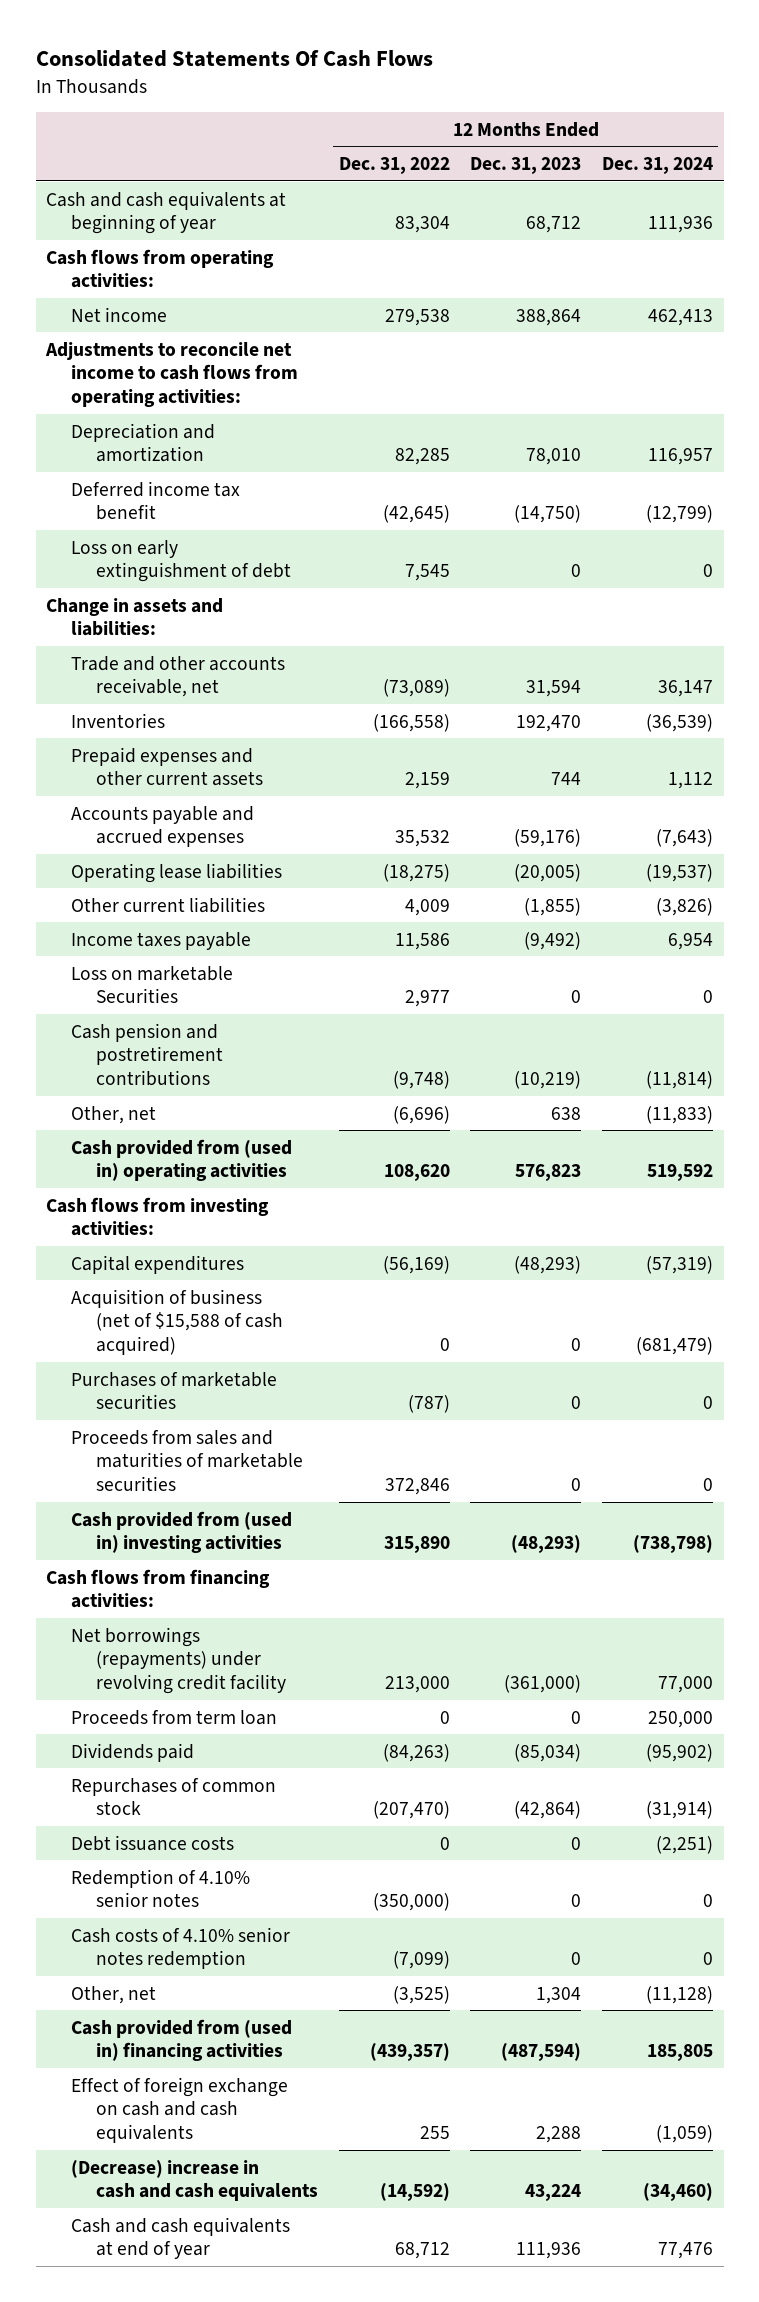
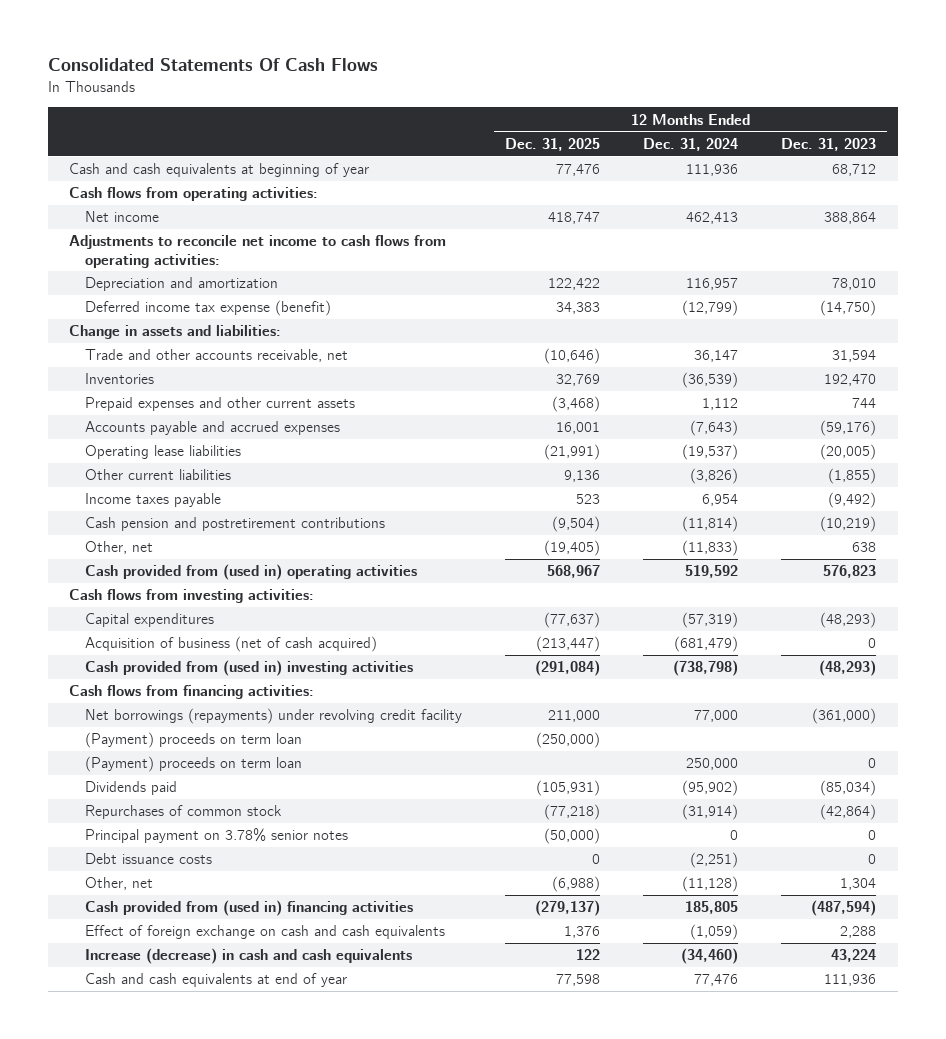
- | 12 Months Ended Dec. 31, 2022 | 12 Months Ended Dec. 31, 2023 | 12 Months Ended Dec. 31, 2024
+ | 12 Months Ended Dec. 31, 2025 | 12 Months Ended Dec. 31, 2024 | 12 Months Ended Dec. 31, 2023
- Deferred income tax benefit | (42,645) | (14,750) | (12,799)
- Loss on early extinguishment of debt | 7,545 | 0 | 0
+ Deferred income tax expense (benefit) | 34,383 | (12,799) | (14,750)
- Loss on marketable Securities | 2,977 | 0 | 0
- Acquisition of business (net of $15,588 of cash acquired) | 0 | 0 | (681,479)
- Purchases of marketable securities | (787) | 0 | 0
- Proceeds from sales and maturities of marketable securities | 372,846 | 0 | 0
+ Acquisition of business (net of cash acquired) | (213,447) | (681,479) | 0
- Proceeds from term loan | 0 | 0 | 250,000
+ (Payment) proceeds on term loan | (250,000) | |
+ (Payment) proceeds on term loan | | 250,000 | 0
+ Principal payment on 3.78% senior notes | (50,000) | 0 | 0
- Redemption of 4.10% senior notes | (350,000) | 0 | 0
- Cash costs of 4.10% senior notes redemption | (7,099) | 0 | 0
- (Decrease) increase in cash and cash equivalents | (14,592) | 43,224 | (34,460)
+ Increase (decrease) in cash and cash equivalents | 122 | (34,460) | 43,224

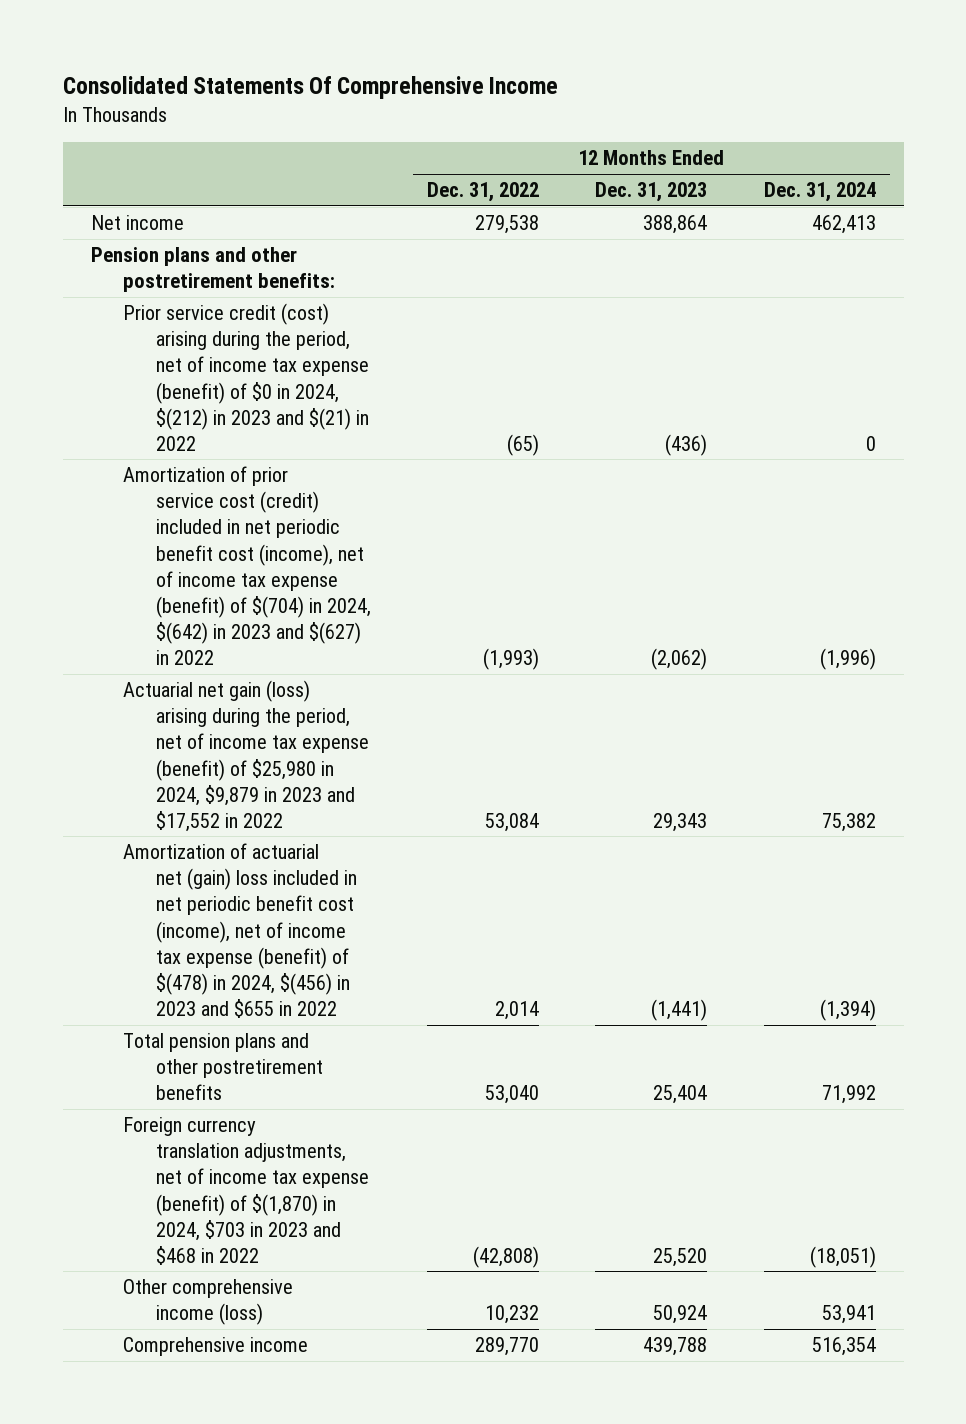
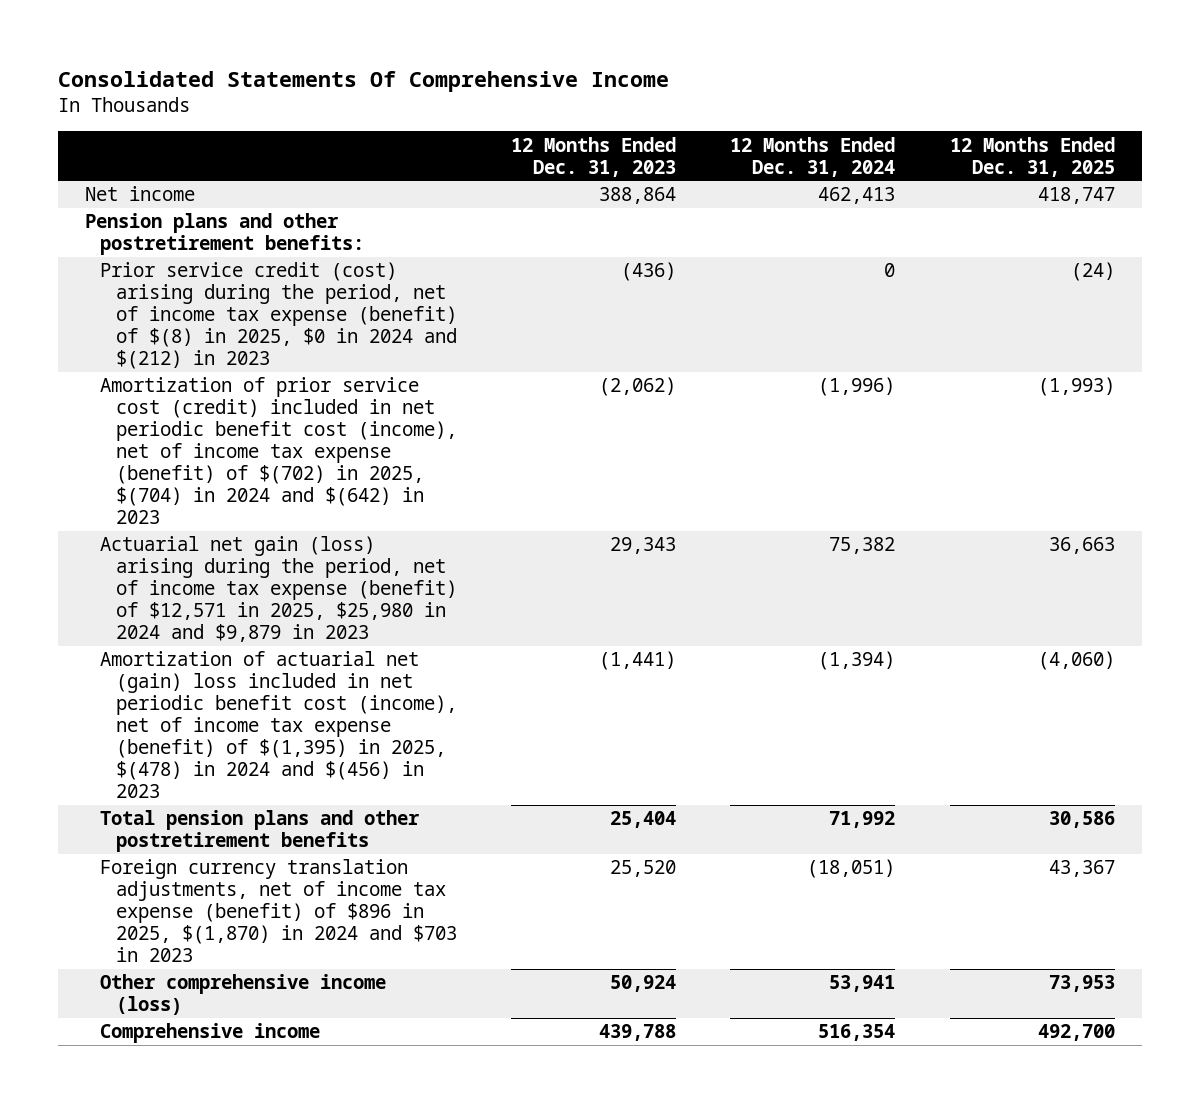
- | 12 Months Ended Dec. 31, 2022 | 12 Months Ended Dec. 31, 2023 | 12 Months Ended Dec. 31, 2024
+ | 12 Months Ended Dec. 31, 2023 | 12 Months Ended Dec. 31, 2024 | 12 Months Ended Dec. 31, 2025
- Prior service credit (cost) arising during the period, net of income tax expense (benefit) of $0 in 2024, $(212) in 2023 and $(21) in 2022 | (65) | (436) | 0
- Amortization of prior service cost (credit) included in net periodic benefit cost (income), net of income tax expense (benefit) of $(704) in 2024, $(642) in 2023 and $(627) in 2022 | (1,993) | (2,062) | (1,996)
- Actuarial net gain (loss) arising during the period, net of income tax expense (benefit) of $25,980 in 2024, $9,879 in 2023 and $17,552 in 2022 | 53,084 | 29,343 | 75,382
- Amortization of actuarial net (gain) loss included in net periodic benefit cost (income), net of income tax expense (benefit) of $(478) in 2024, $(456) in 2023 and $655 in 2022 | 2,014 | (1,441) | (1,394)
+ Prior service credit (cost) arising during the period, net of income tax expense (benefit) of $(8) in 2025, $0 in 2024 and $(212) in 2023 | (436) | 0 | (24)
+ Amortization of prior service cost (credit) included in net periodic benefit cost (income), net of income tax expense (benefit) of $(702) in 2025, $(704) in 2024 and $(642) in 2023 | (2,062) | (1,996) | (1,993)
+ Actuarial net gain (loss) arising during the period, net of income tax expense (benefit) of $12,571 in 2025, $25,980 in 2024 and $9,879 in 2023 | 29,343 | 75,382 | 36,663
+ Amortization of actuarial net (gain) loss included in net periodic benefit cost (income), net of income tax expense (benefit) of $(1,395) in 2025, $(478) in 2024 and $(456) in 2023 | (1,441) | (1,394) | (4,060)
- Foreign currency translation adjustments, net of income tax expense (benefit) of $(1,870) in 2024, $703 in 2023 and $468 in 2022 | (42,808) | 25,520 | (18,051)
+ Foreign currency translation adjustments, net of income tax expense (benefit) of $896 in 2025, $(1,870) in 2024 and $703 in 2023 | 25,520 | (18,051) | 43,367

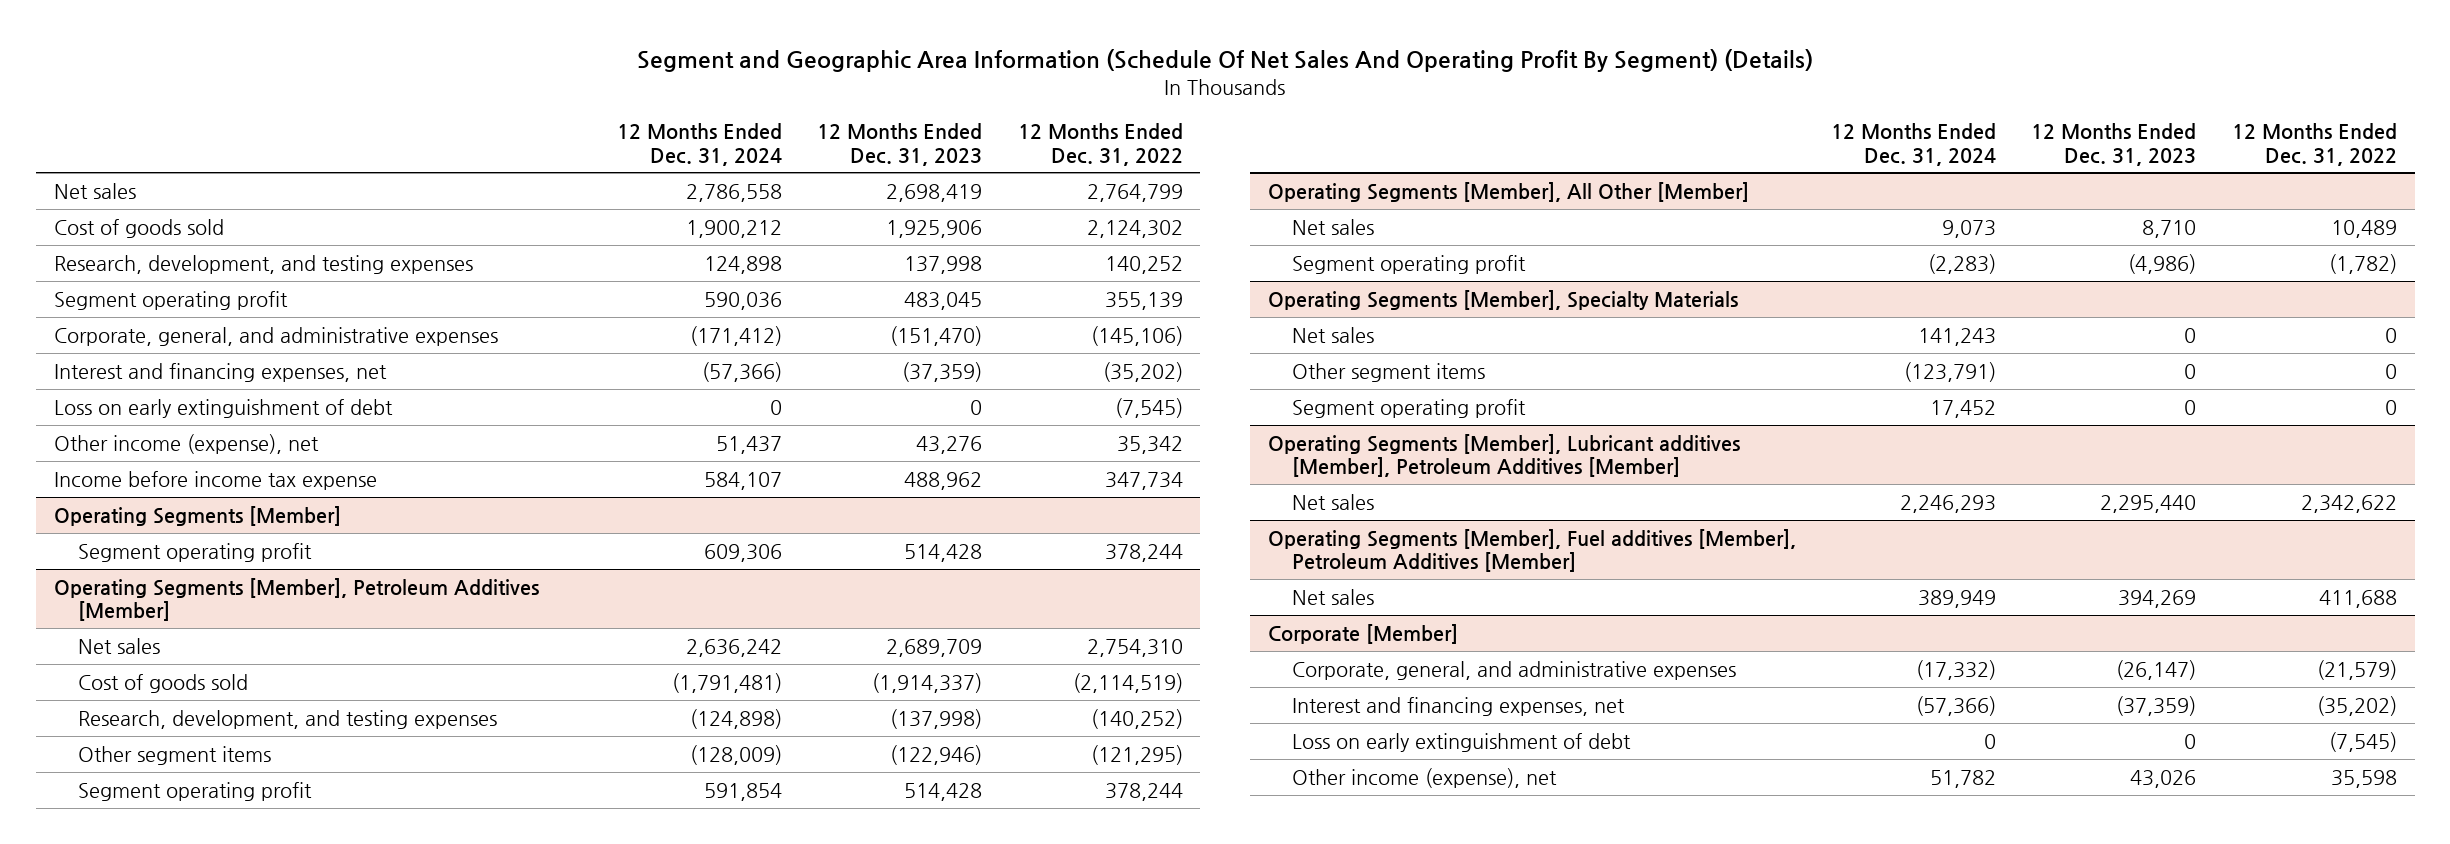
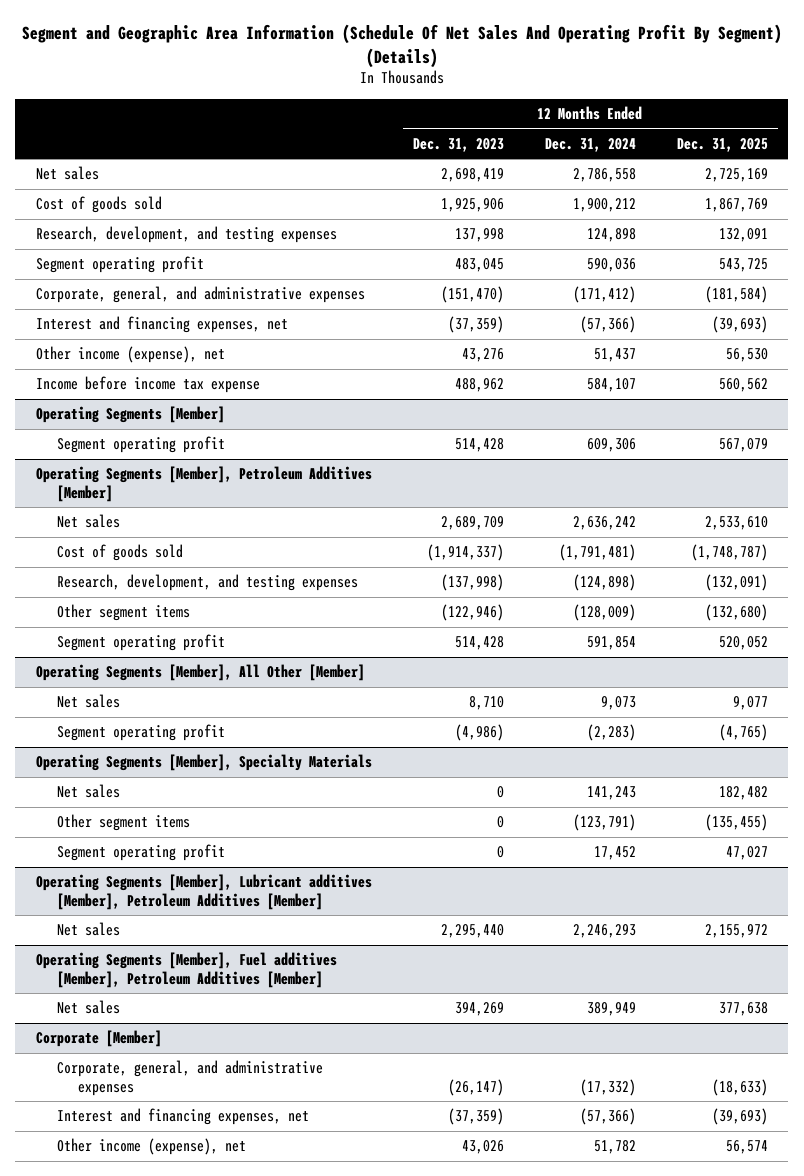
- | 12 Months Ended Dec. 31, 2024 | 12 Months Ended Dec. 31, 2023 | 12 Months Ended Dec. 31, 2022
+ | 12 Months Ended Dec. 31, 2023 | 12 Months Ended Dec. 31, 2024 | 12 Months Ended Dec. 31, 2025
- Loss on early extinguishment of debt | 0 | 0 | (7,545)
@ Corporate [Member]
- Loss on early extinguishment of debt | 0 | 0 | (7,545)

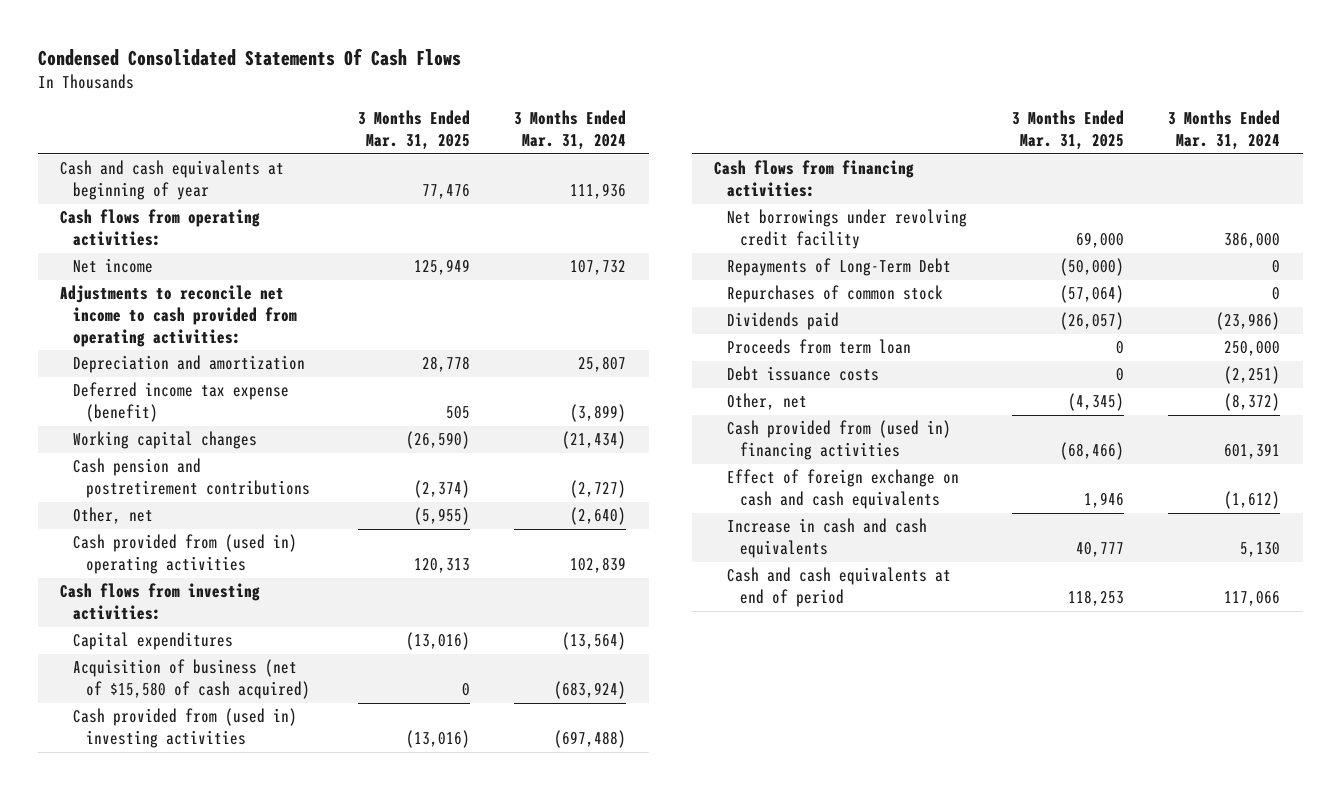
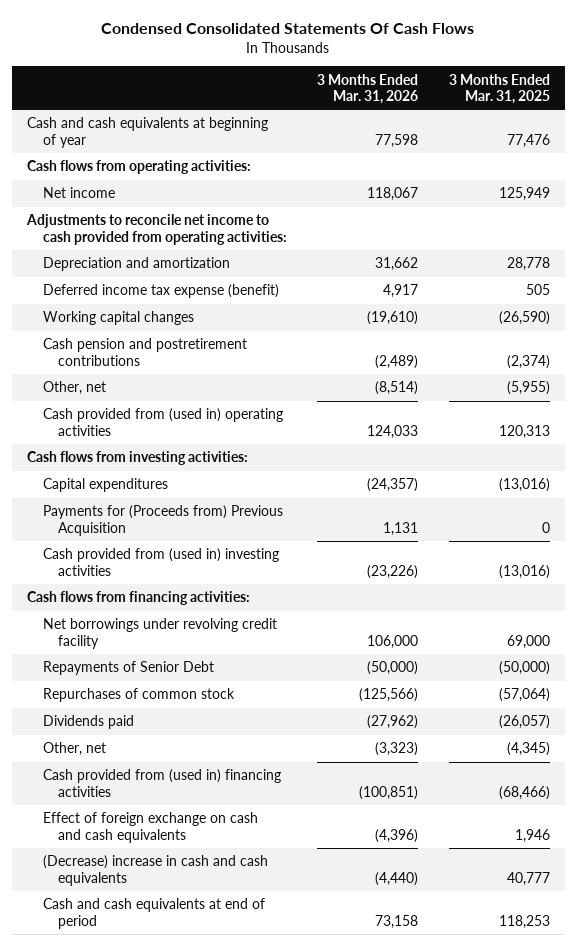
- | 3 Months Ended Mar. 31, 2025 | 3 Months Ended Mar. 31, 2024
+ | 3 Months Ended Mar. 31, 2026 | 3 Months Ended Mar. 31, 2025
- Acquisition of business (net of $15,580 of cash acquired) | 0 | (683,924)
+ Payments for (Proceeds from) Previous Acquisition | 1,131 | 0
- Repayments of Long-Term Debt | (50,000) | 0
+ Repayments of Senior Debt | (50,000) | (50,000)
- Proceeds from term loan | 0 | 250,000
- Debt issuance costs | 0 | (2,251)
- Increase in cash and cash equivalents | 40,777 | 5,130
+ (Decrease) increase in cash and cash equivalents | (4,440) | 40,777

